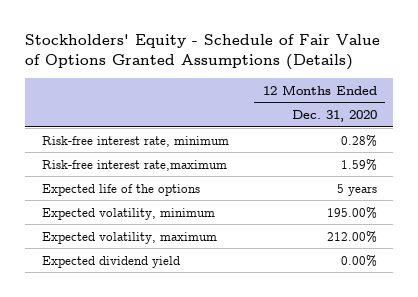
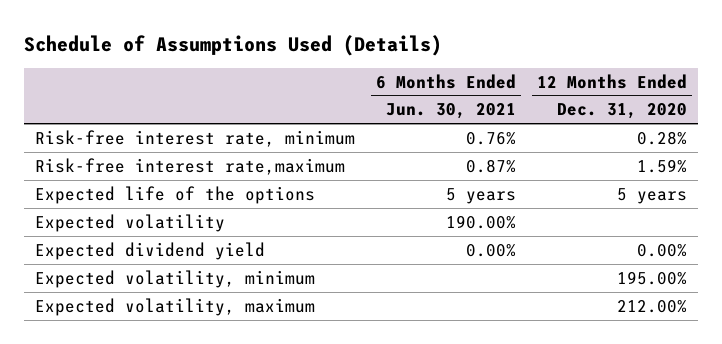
- Stockholders' Equity - Schedule of Fair Value of Options Granted Assumptions (Details)
+ Schedule of Assumptions Used (Details)
- | 12 Months Ended Dec. 31, 2020
+ | 6 Months Ended Jun. 30, 2021 | 12 Months Ended Dec. 31, 2020
+ Expected volatility | 190.00% |
moved up: Expected dividend yield | 0.00% | 0.00%

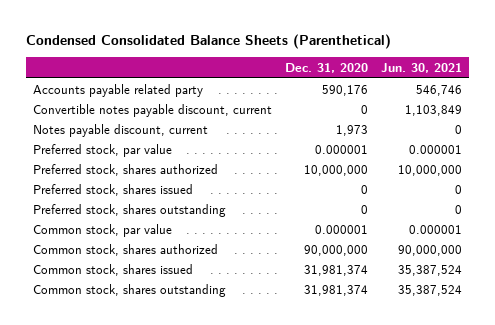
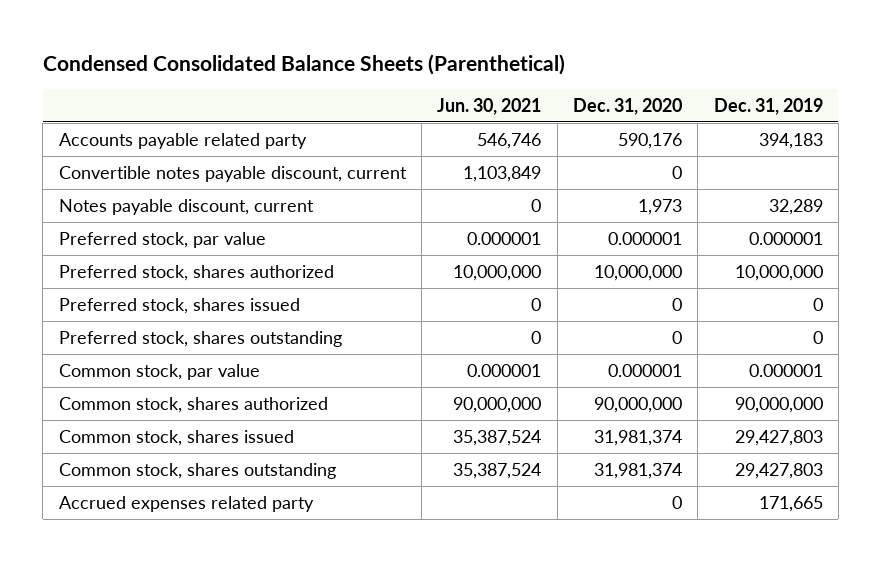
- | Dec. 31, 2020 | Jun. 30, 2021
+ | Jun. 30, 2021 | Dec. 31, 2020 | Dec. 31, 2019
+ Accrued expenses related party | | 0 | 171,665

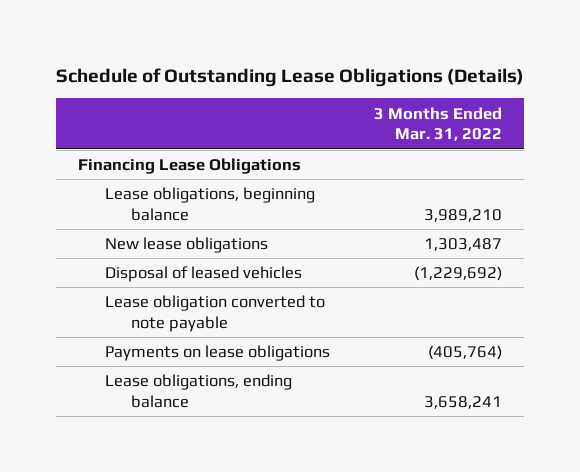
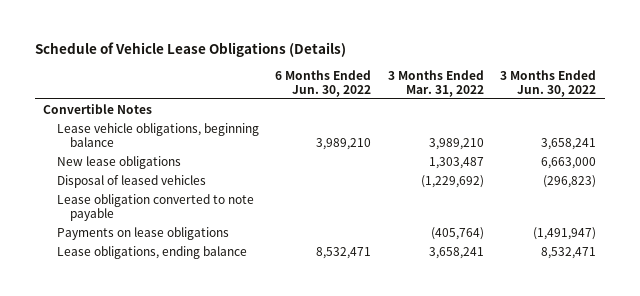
- Schedule of Outstanding Lease Obligations (Details)
+ Schedule of Vehicle Lease Obligations (Details)
- | 3 Months Ended Mar. 31, 2022
+ | 6 Months Ended Jun. 30, 2022 | 3 Months Ended Mar. 31, 2022 | 3 Months Ended Jun. 30, 2022
- Financing Lease Obligations
- Lease obligations, beginning balance | 3,989,210
+ Convertible Notes
+ Lease vehicle obligations, beginning balance | 3,989,210 | 3,989,210 | 3,658,241

